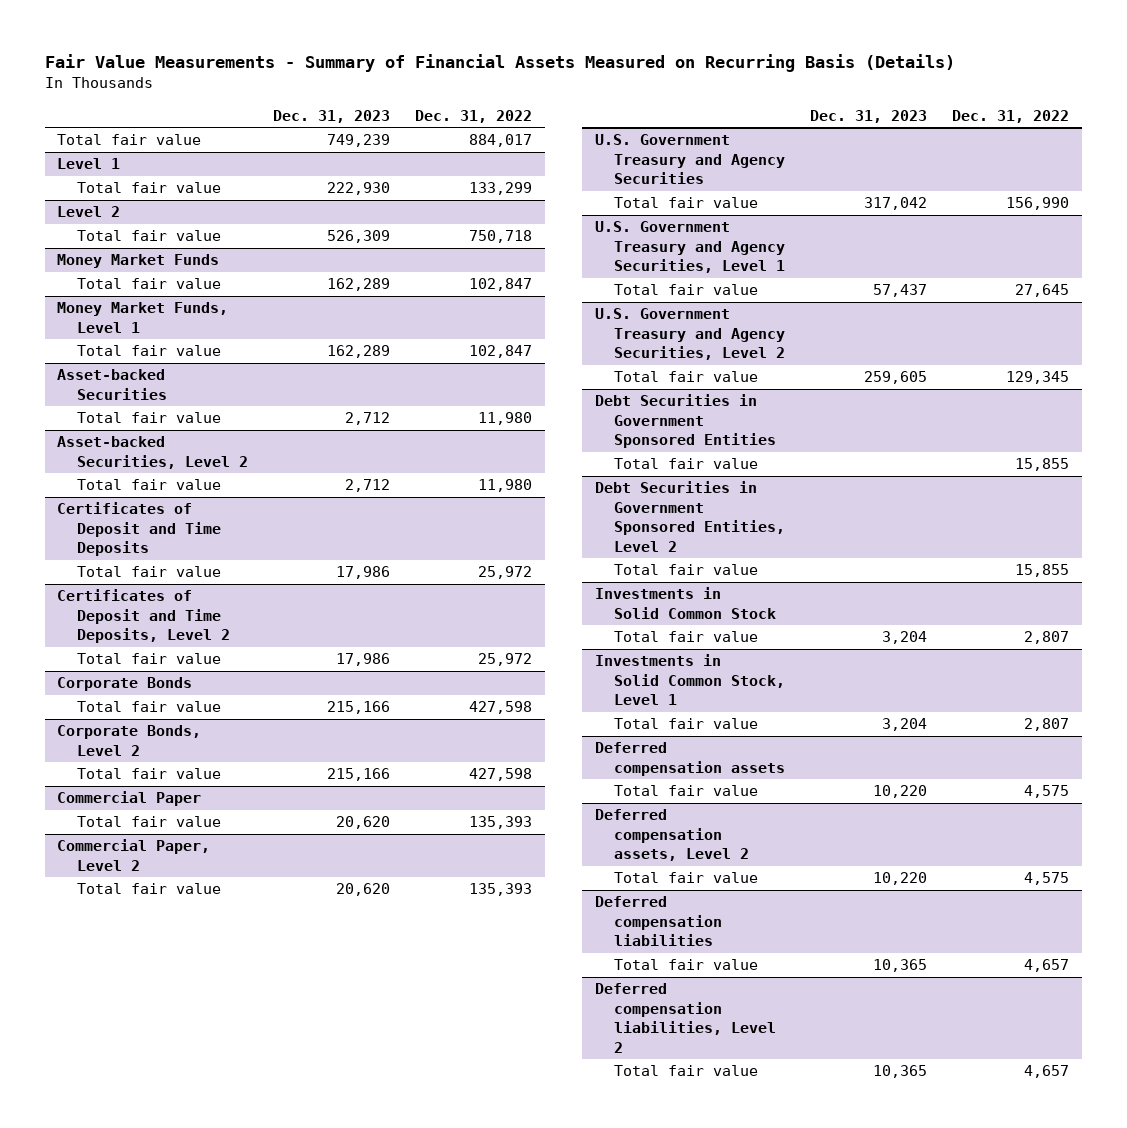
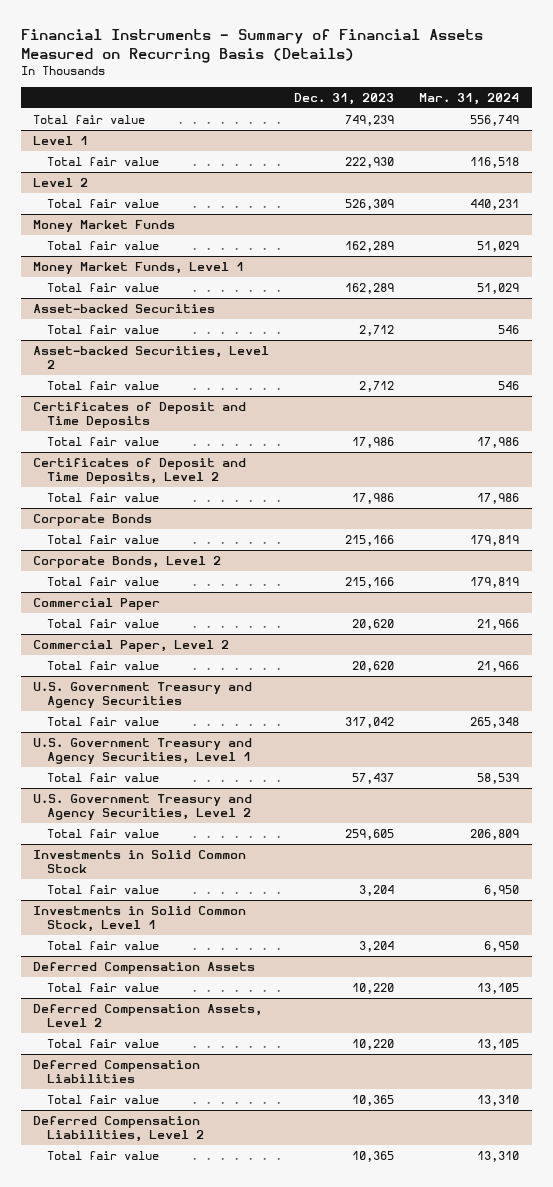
- Fair Value Measurements - Summary of Financial Assets Measured on Recurring Basis (Details)
+ Financial Instruments - Summary of Financial Assets Measured on Recurring Basis (Details)
- | Dec. 31, 2023 | Dec. 31, 2022
+ | Dec. 31, 2023 | Mar. 31, 2024
- Debt Securities in Government Sponsored Entities
- Total fair value | | 15,855
- Debt Securities in Government Sponsored Entities, Level 2
- Total fair value | | 15,855
- Deferred compensation assets
+ Deferred Compensation Assets
- Deferred compensation assets, Level 2
+ Deferred Compensation Assets, Level 2
- Deferred compensation liabilities
+ Deferred Compensation Liabilities
- Deferred compensation liabilities, Level 2
+ Deferred Compensation Liabilities, Level 2

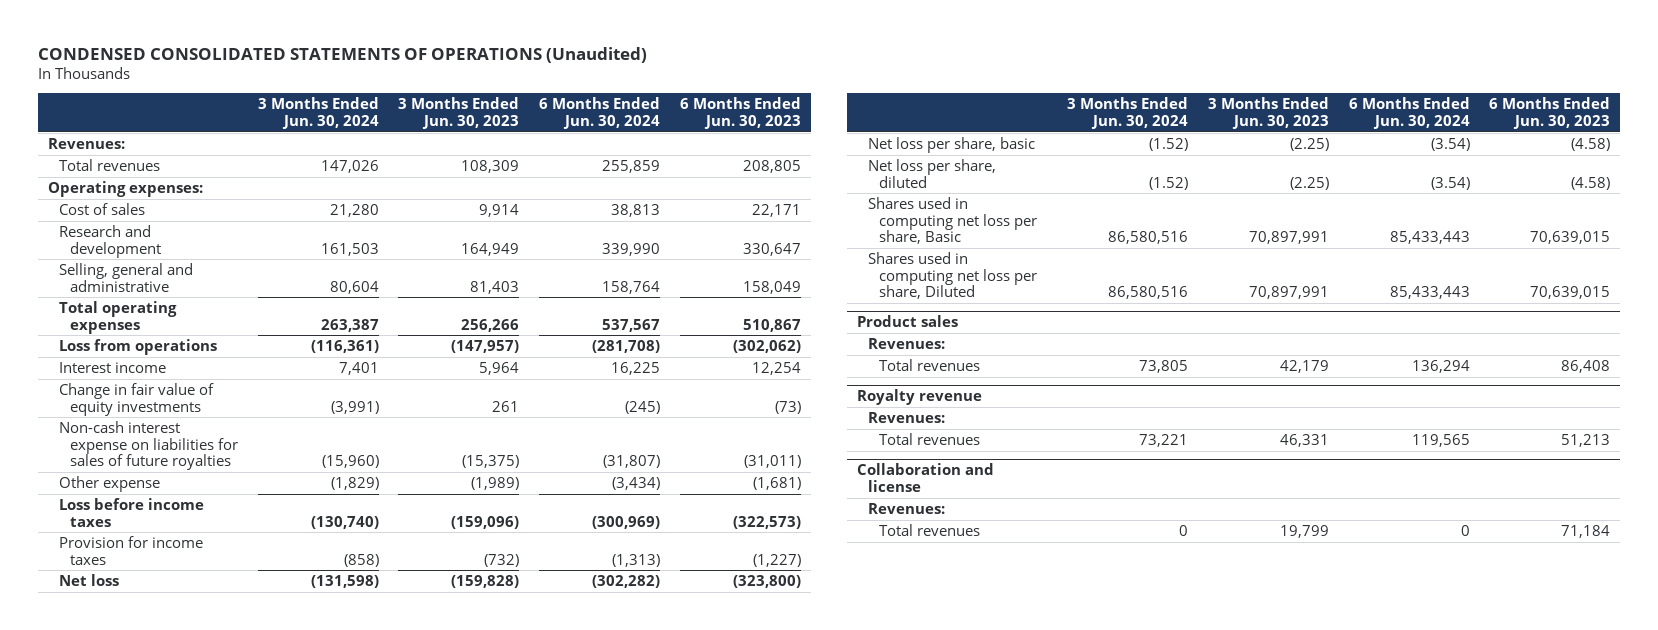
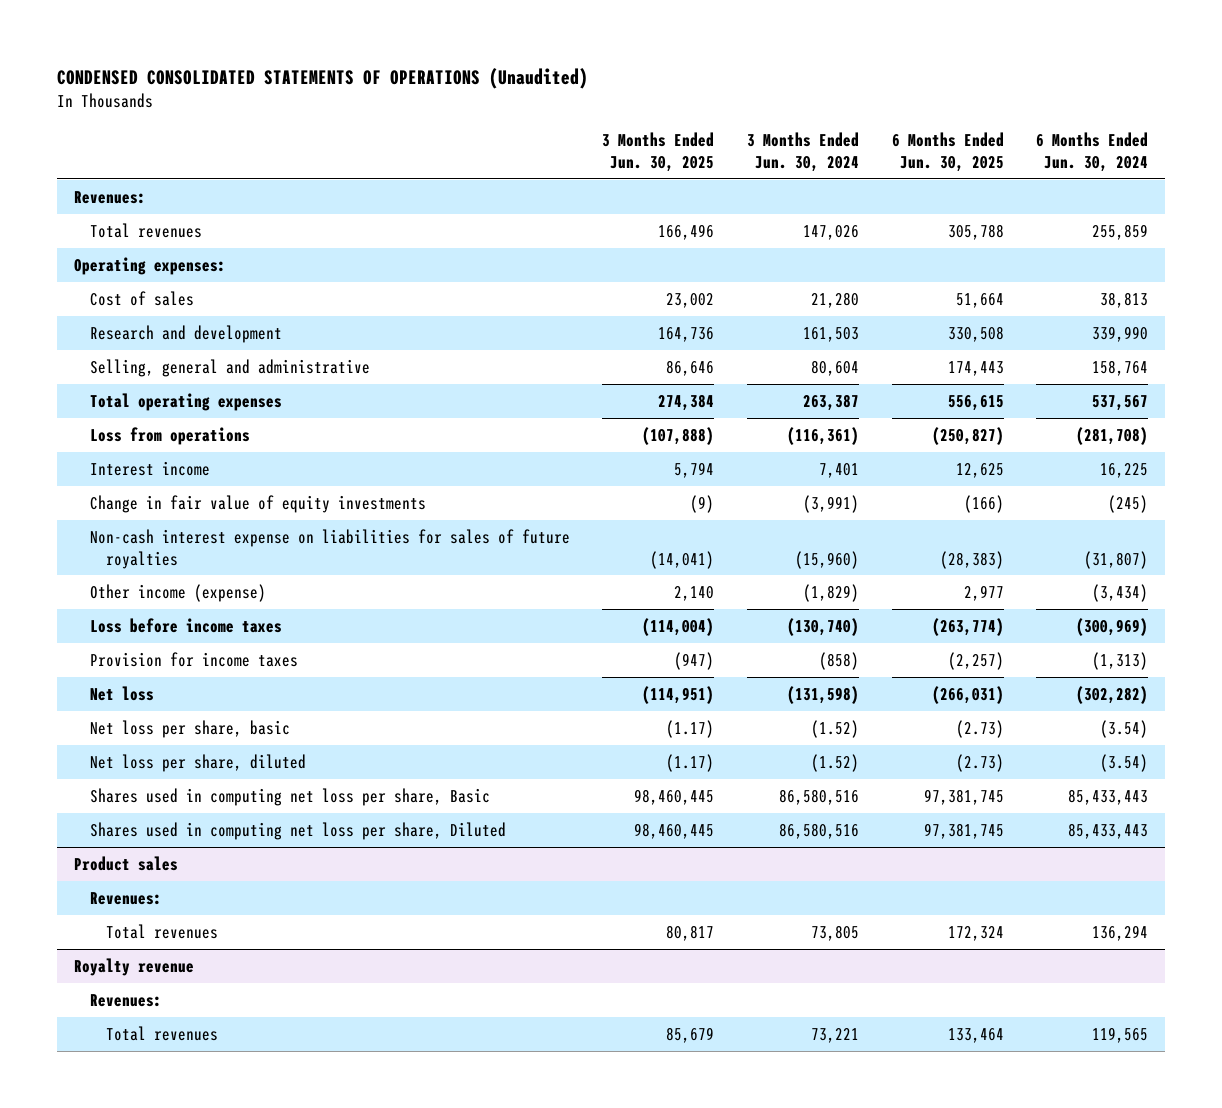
- | 3 Months Ended Jun. 30, 2024 | 3 Months Ended Jun. 30, 2023 | 6 Months Ended Jun. 30, 2024 | 6 Months Ended Jun. 30, 2023
+ | 3 Months Ended Jun. 30, 2025 | 3 Months Ended Jun. 30, 2024 | 6 Months Ended Jun. 30, 2025 | 6 Months Ended Jun. 30, 2024
- Other expense | (1,829) | (1,989) | (3,434) | (1,681)
+ Other income (expense) | 2,140 | (1,829) | 2,977 | (3,434)
- Collaboration and license
- Revenues:
- Total revenues | 0 | 19,799 | 0 | 71,184

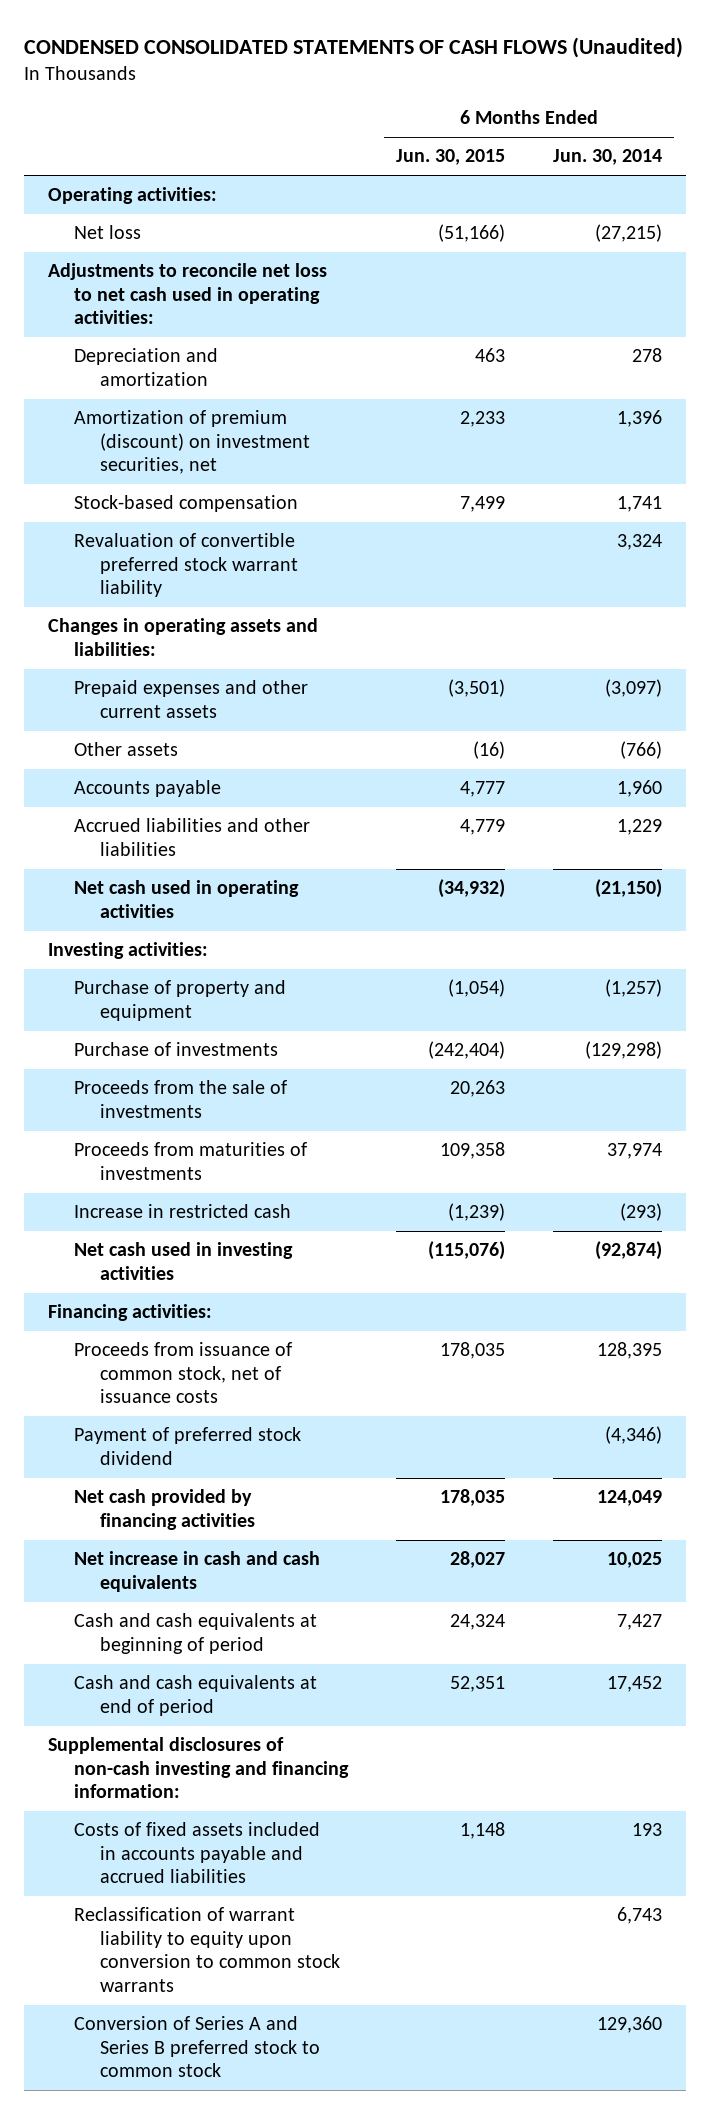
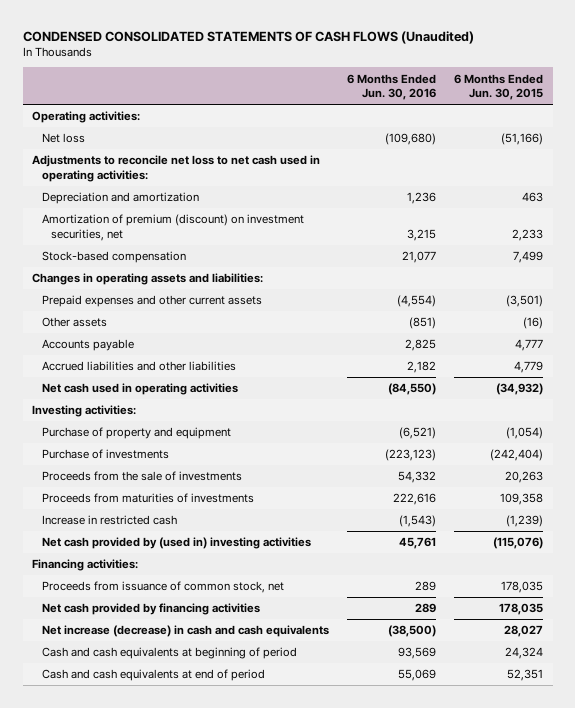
- | 6 Months Ended Jun. 30, 2015 | 6 Months Ended Jun. 30, 2014
+ | 6 Months Ended Jun. 30, 2016 | 6 Months Ended Jun. 30, 2015
- Revaluation of convertible preferred stock warrant liability | | 3,324
- Net cash used in investing activities | (115,076) | (92,874)
+ Net cash provided by (used in) investing activities | 45,761 | (115,076)
- Proceeds from issuance of common stock, net of issuance costs | 178,035 | 128,395
- Payment of preferred stock dividend | | (4,346)
+ Proceeds from issuance of common stock, net | 289 | 178,035
- Net increase in cash and cash equivalents | 28,027 | 10,025
+ Net increase (decrease) in cash and cash equivalents | (38,500) | 28,027
- Supplemental disclosures of non-cash investing and financing information:
- Costs of fixed assets included in accounts payable and accrued liabilities | 1,148 | 193
- Reclassification of warrant liability to equity upon conversion to common stock warrants | | 6,743
- Conversion of Series A and Series B preferred stock to common stock | | 129,360

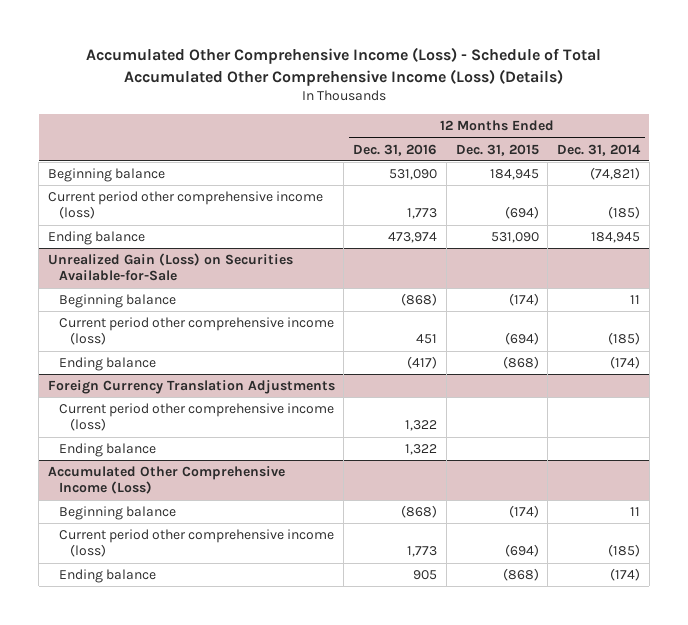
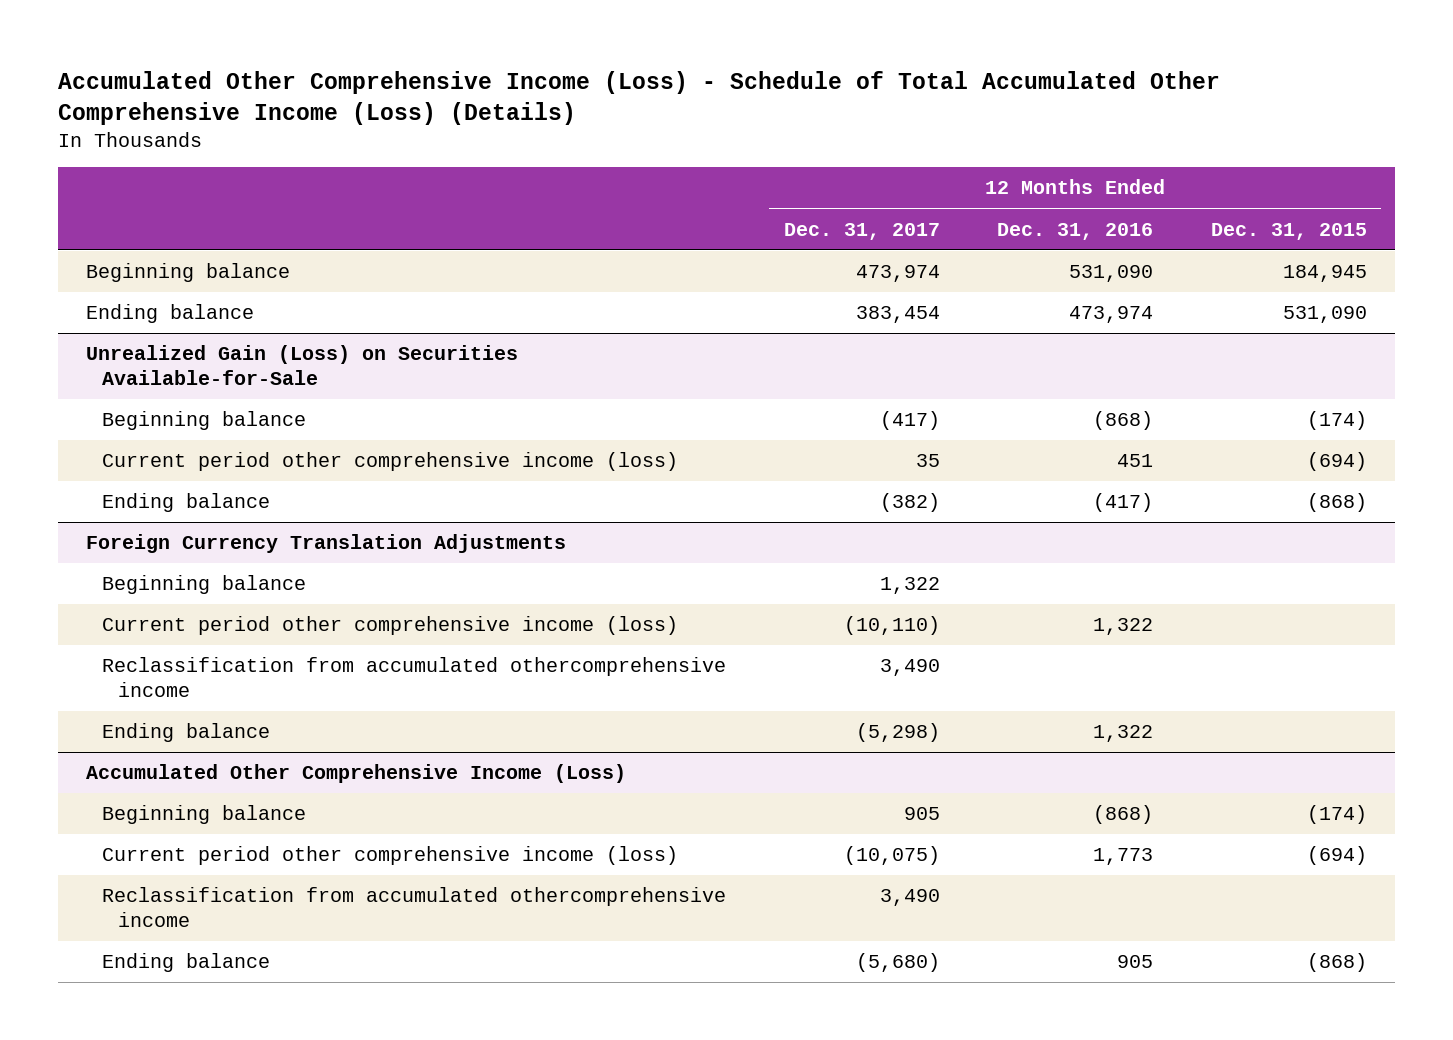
- | 12 Months Ended Dec. 31, 2016 | 12 Months Ended Dec. 31, 2015 | 12 Months Ended Dec. 31, 2014
+ | 12 Months Ended Dec. 31, 2017 | 12 Months Ended Dec. 31, 2016 | 12 Months Ended Dec. 31, 2015
- Current period other comprehensive income (loss) | 1,773 | (694) | (185)
@ Foreign Currency Translation Adjustments
+ Beginning balance | 1,322 | |
+ Reclassification from accumulated othercomprehensive income | 3,490 | |
@ Accumulated Other Comprehensive Income (Loss)
+ Reclassification from accumulated othercomprehensive income | 3,490 | |

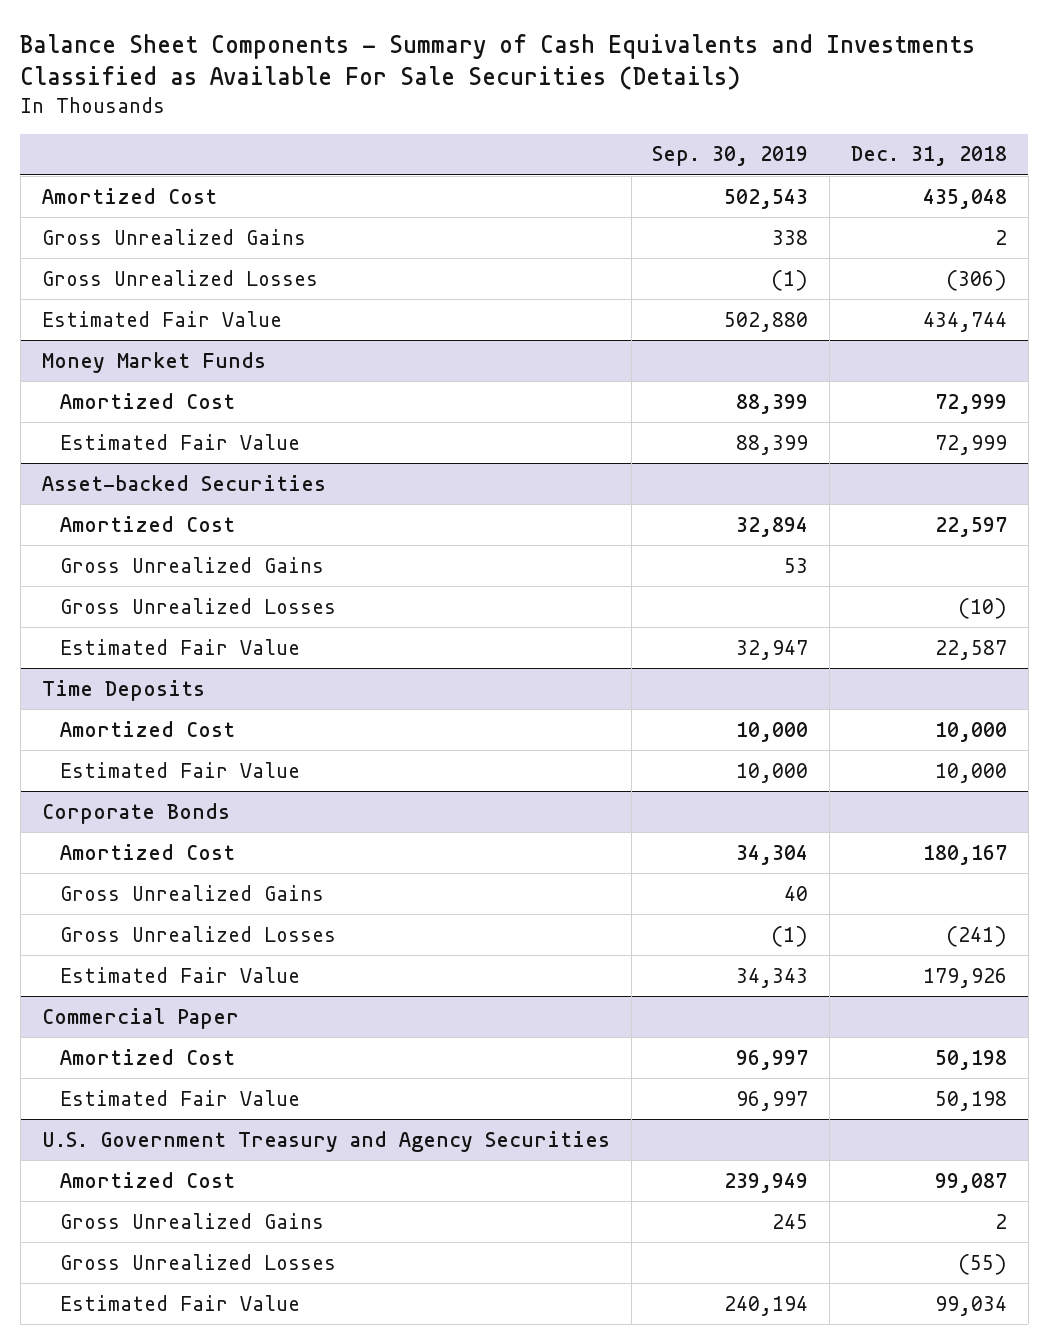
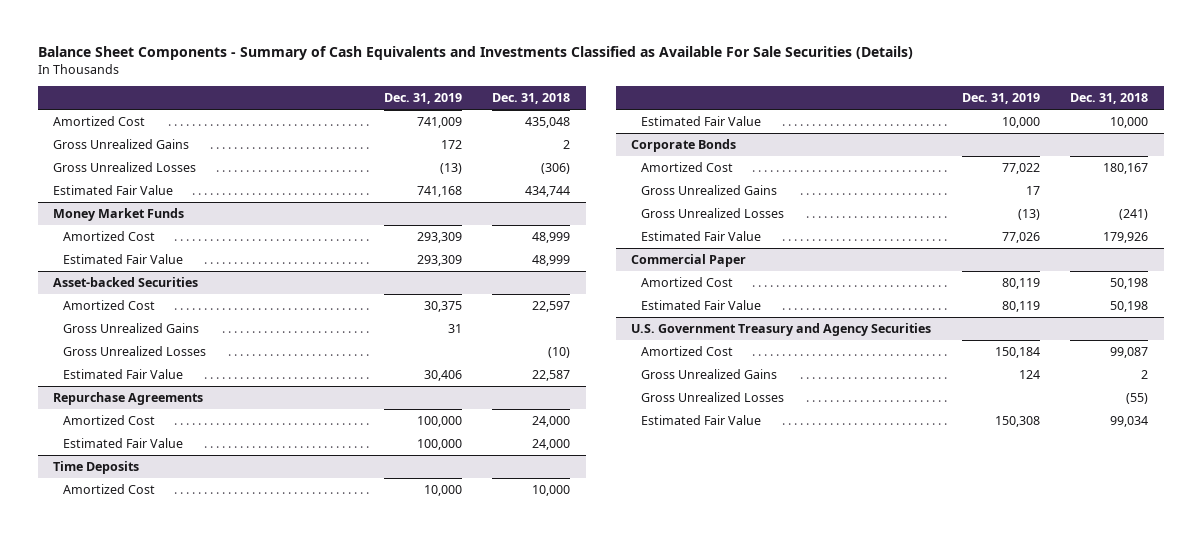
- | Sep. 30, 2019 | Dec. 31, 2018
+ | Dec. 31, 2019 | Dec. 31, 2018
@ Money Market Funds
- Amortized Cost | 88,399 | 72,999
- Estimated Fair Value | 88,399 | 72,999
+ Amortized Cost | 293,309 | 48,999
+ Estimated Fair Value | 293,309 | 48,999
+ Repurchase Agreements
+ Amortized Cost | 100,000 | 24,000
+ Estimated Fair Value | 100,000 | 24,000

